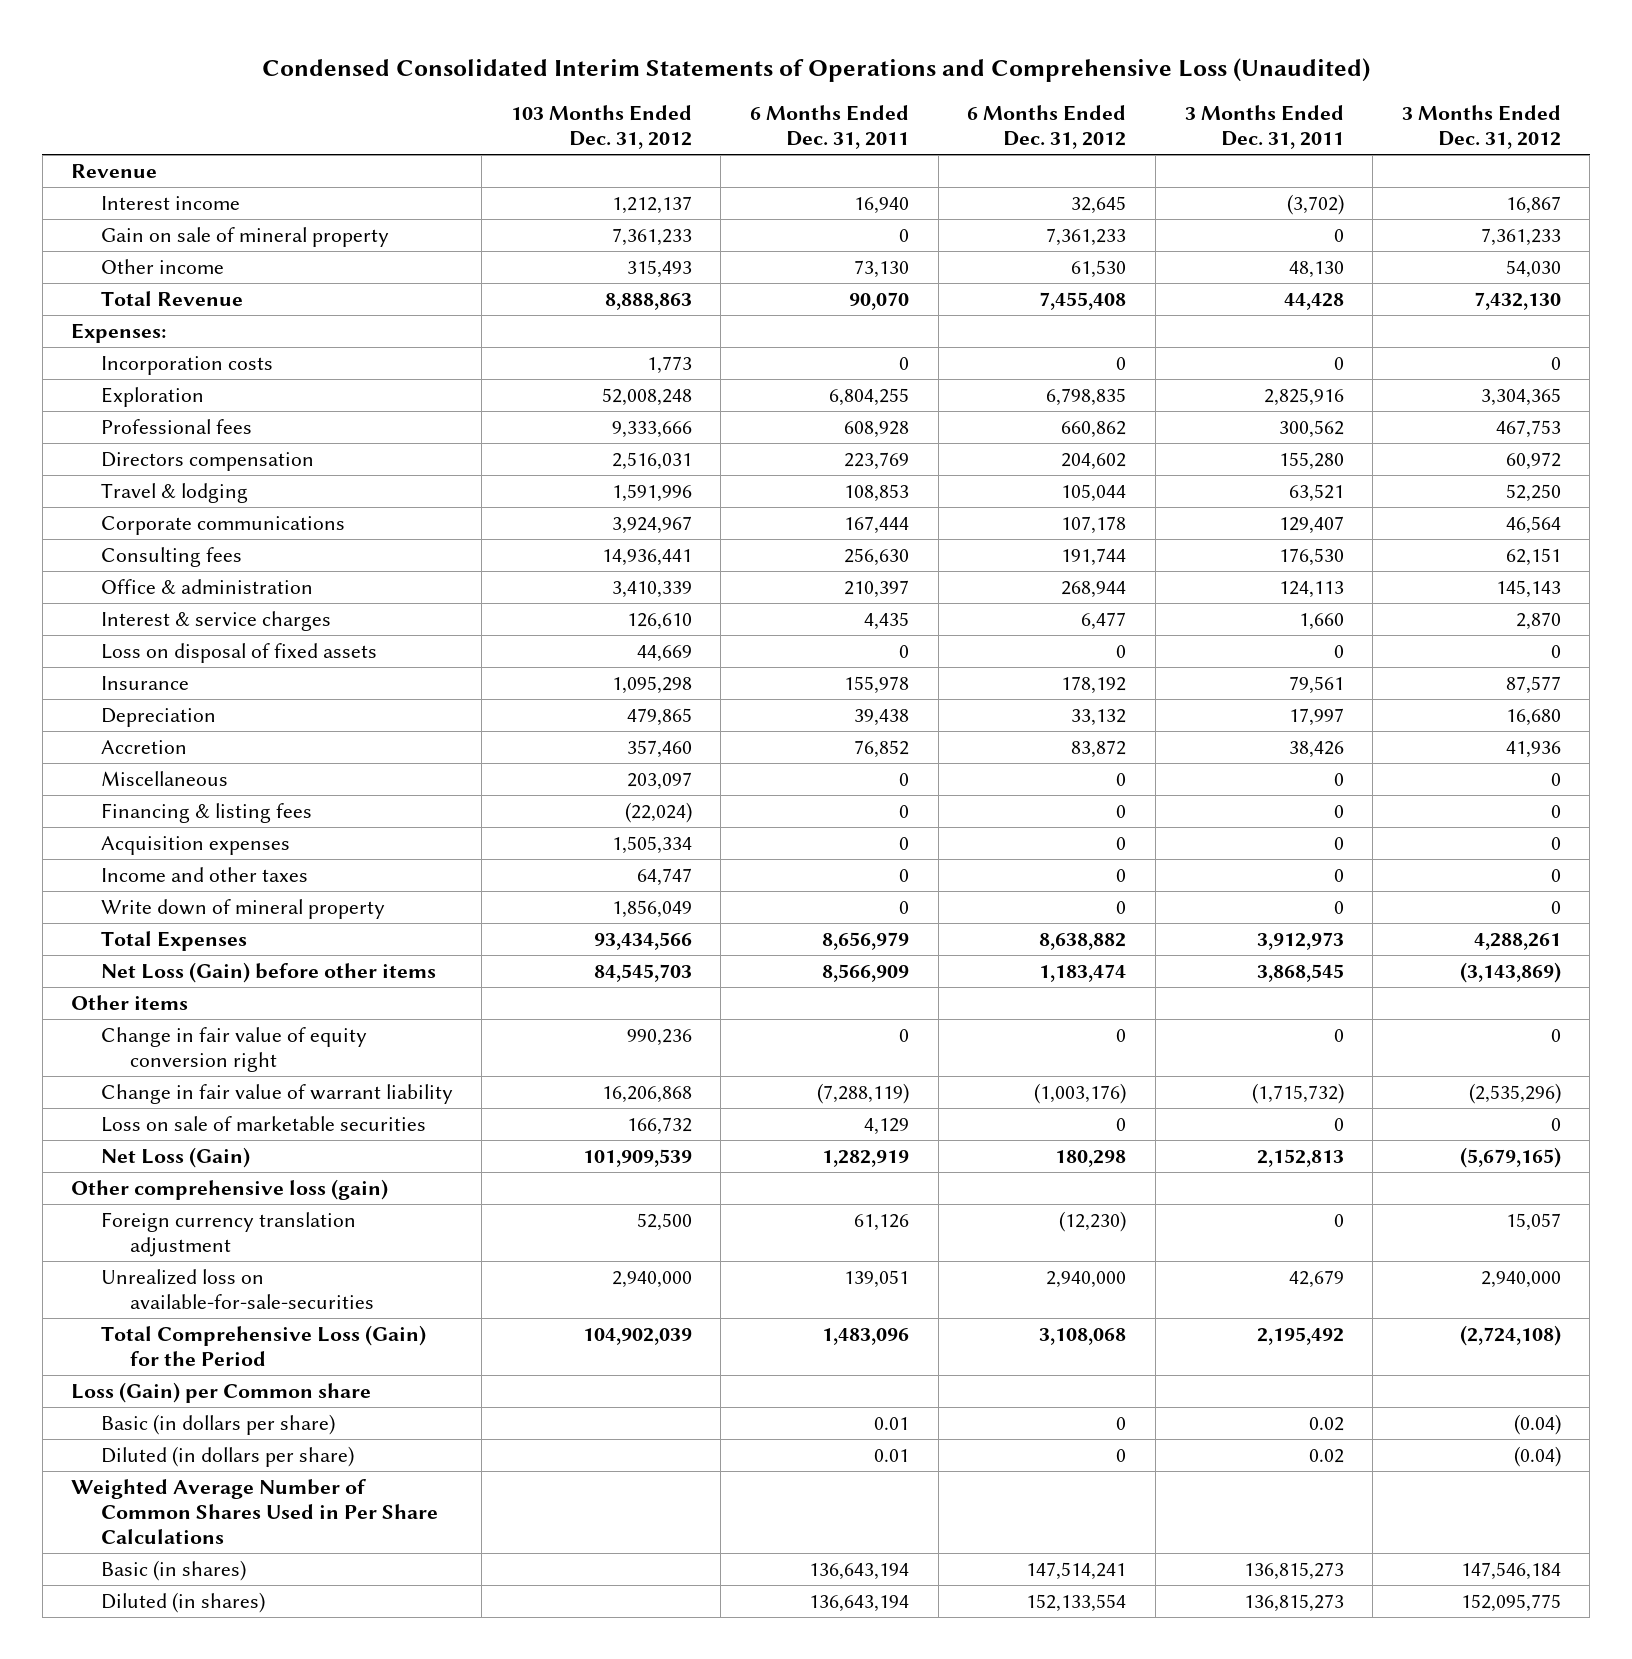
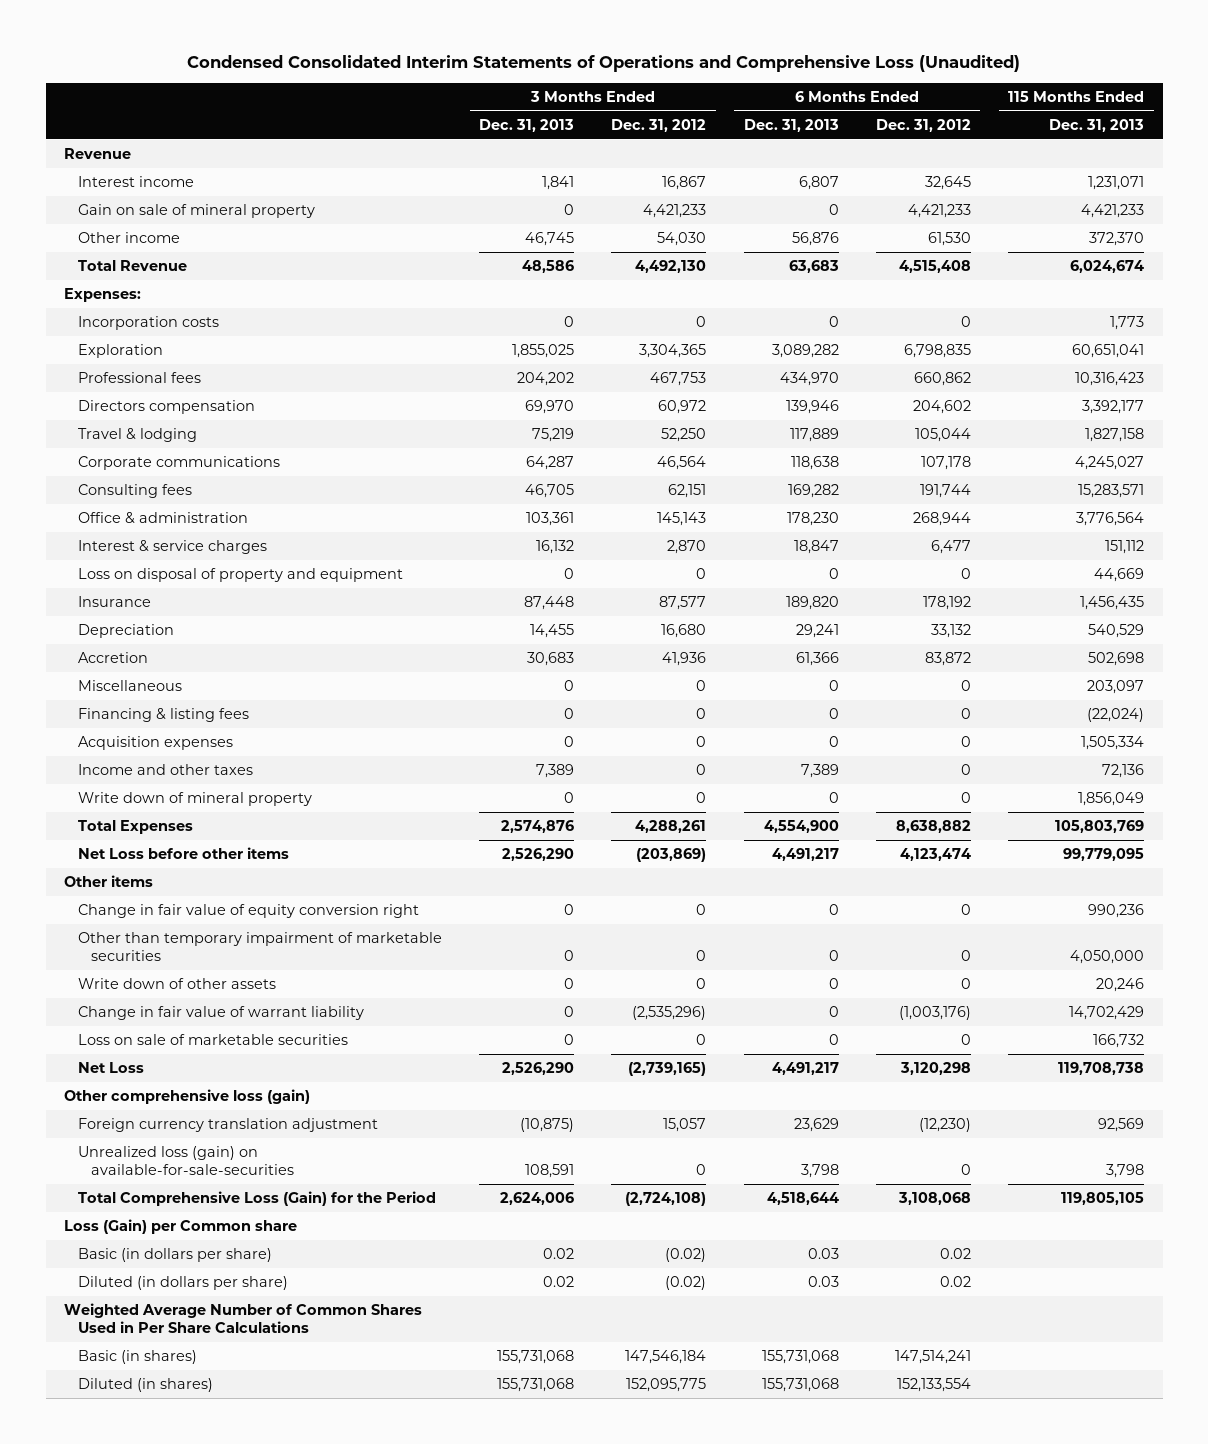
- | 103 Months Ended Dec. 31, 2012 | 6 Months Ended Dec. 31, 2011 | 6 Months Ended Dec. 31, 2012 | 3 Months Ended Dec. 31, 2011 | 3 Months Ended Dec. 31, 2012
+ | 3 Months Ended Dec. 31, 2013 | 3 Months Ended Dec. 31, 2012 | 6 Months Ended Dec. 31, 2013 | 6 Months Ended Dec. 31, 2012 | 115 Months Ended Dec. 31, 2013
- Gain on sale of mineral property | 7,361,233 | 0 | 7,361,233 | 0 | 7,361,233
+ Gain on sale of mineral property | 0 | 4,421,233 | 0 | 4,421,233 | 4,421,233
- Total Revenue | 8,888,863 | 90,070 | 7,455,408 | 44,428 | 7,432,130
+ Total Revenue | 48,586 | 4,492,130 | 63,683 | 4,515,408 | 6,024,674
- Loss on disposal of fixed assets | 44,669 | 0 | 0 | 0 | 0
+ Loss on disposal of property and equipment | 0 | 0 | 0 | 0 | 44,669
- Net Loss (Gain) before other items | 84,545,703 | 8,566,909 | 1,183,474 | 3,868,545 | (3,143,869)
+ Net Loss before other items | 2,526,290 | (203,869) | 4,491,217 | 4,123,474 | 99,779,095
+ Other than temporary impairment of marketable securities | 0 | 0 | 0 | 0 | 4,050,000
+ Write down of other assets | 0 | 0 | 0 | 0 | 20,246
- Net Loss (Gain) | 101,909,539 | 1,282,919 | 180,298 | 2,152,813 | (5,679,165)
+ Net Loss | 2,526,290 | (2,739,165) | 4,491,217 | 3,120,298 | 119,708,738
- Unrealized loss on available-for-sale-securities | 2,940,000 | 139,051 | 2,940,000 | 42,679 | 2,940,000
+ Unrealized loss (gain) on available-for-sale-securities | 108,591 | 0 | 3,798 | 0 | 3,798
- Basic (in dollars per share) | | 0.01 | 0 | 0.02 | (0.04)
- Diluted (in dollars per share) | | 0.01 | 0 | 0.02 | (0.04)
+ Basic (in dollars per share) | 0.02 | (0.02) | 0.03 | 0.02 |
+ Diluted (in dollars per share) | 0.02 | (0.02) | 0.03 | 0.02 |

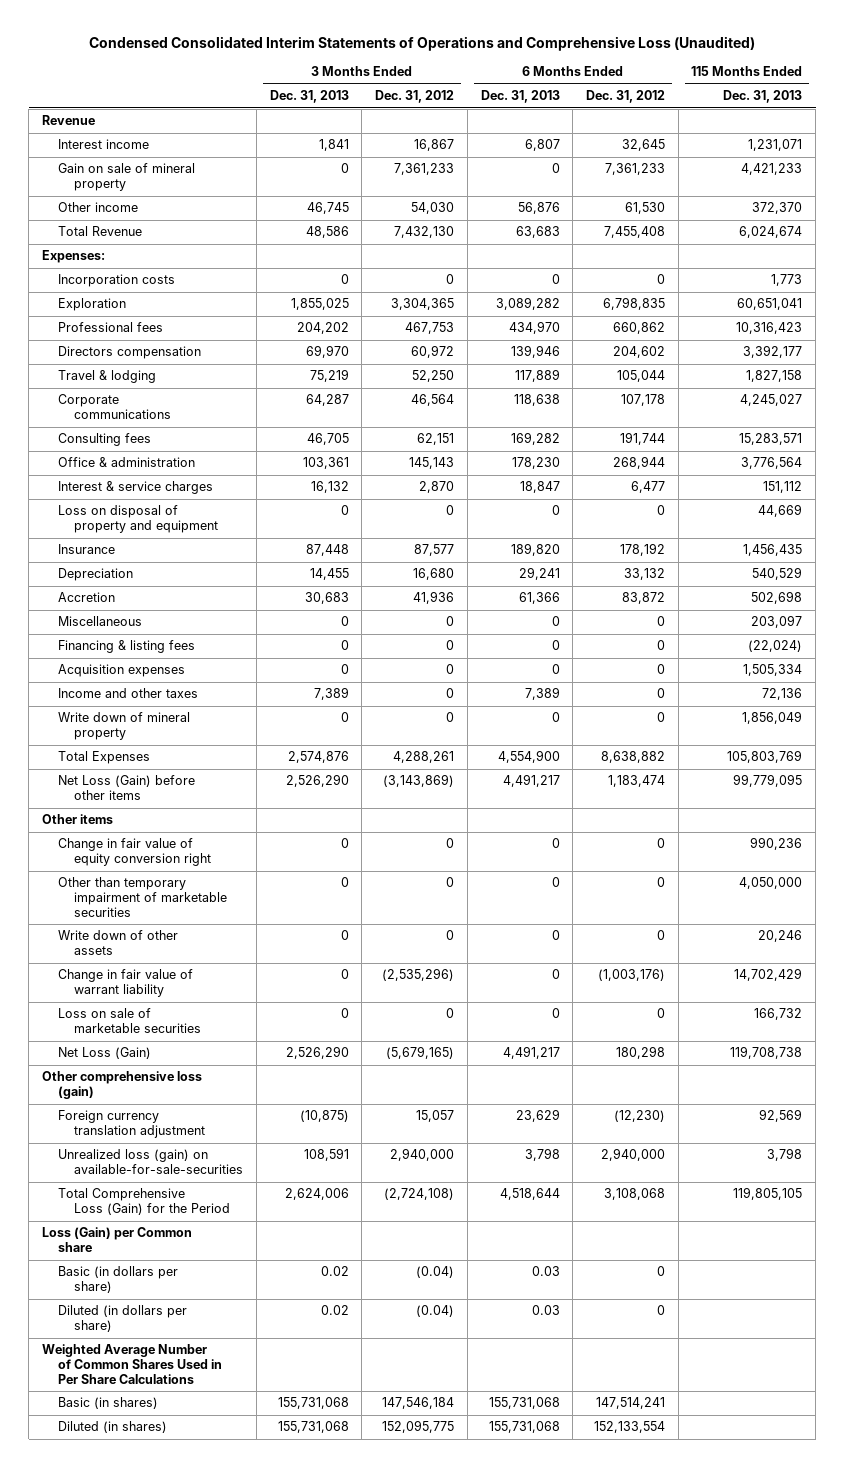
- Gain on sale of mineral property | 0 | 4,421,233 | 0 | 4,421,233 | 4,421,233
+ Gain on sale of mineral property | 0 | 7,361,233 | 0 | 7,361,233 | 4,421,233
- Total Revenue | 48,586 | 4,492,130 | 63,683 | 4,515,408 | 6,024,674
+ Total Revenue | 48,586 | 7,432,130 | 63,683 | 7,455,408 | 6,024,674
- Net Loss before other items | 2,526,290 | (203,869) | 4,491,217 | 4,123,474 | 99,779,095
+ Net Loss (Gain) before other items | 2,526,290 | (3,143,869) | 4,491,217 | 1,183,474 | 99,779,095
- Net Loss | 2,526,290 | (2,739,165) | 4,491,217 | 3,120,298 | 119,708,738
+ Net Loss (Gain) | 2,526,290 | (5,679,165) | 4,491,217 | 180,298 | 119,708,738
- Unrealized loss (gain) on available-for-sale-securities | 108,591 | 0 | 3,798 | 0 | 3,798
+ Unrealized loss (gain) on available-for-sale-securities | 108,591 | 2,940,000 | 3,798 | 2,940,000 | 3,798
- Basic (in dollars per share) | 0.02 | (0.02) | 0.03 | 0.02 |
- Diluted (in dollars per share) | 0.02 | (0.02) | 0.03 | 0.02 |
+ Basic (in dollars per share) | 0.02 | (0.04) | 0.03 | 0 |
+ Diluted (in dollars per share) | 0.02 | (0.04) | 0.03 | 0 |

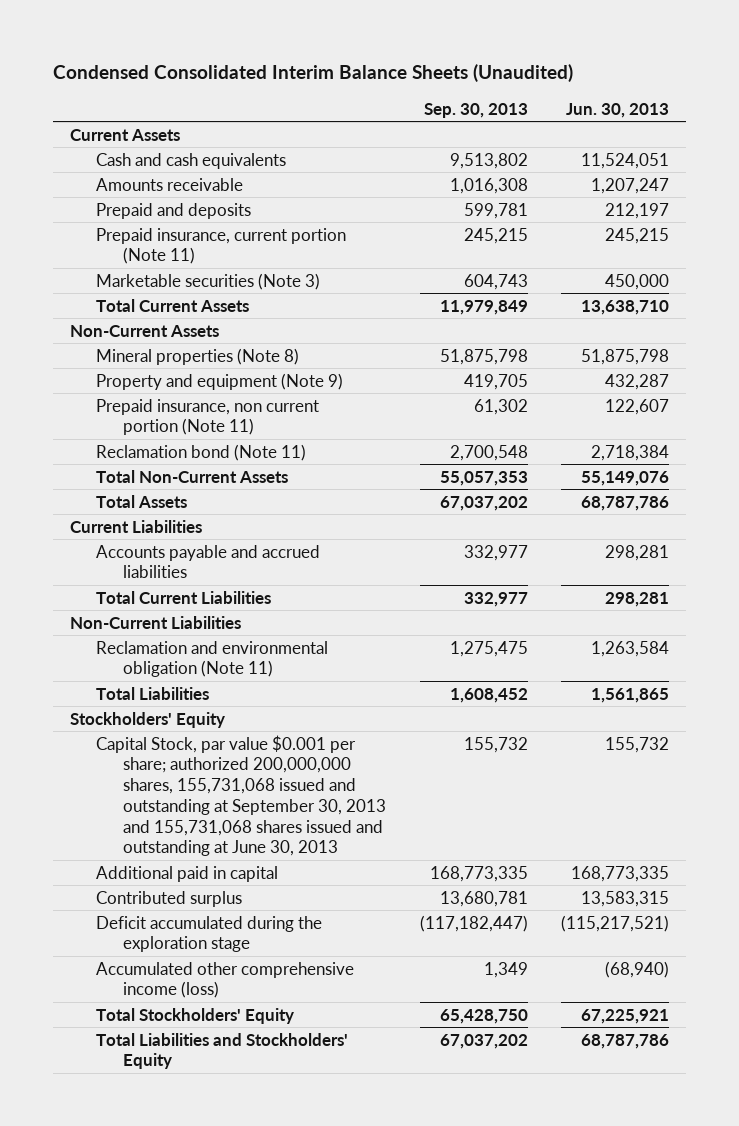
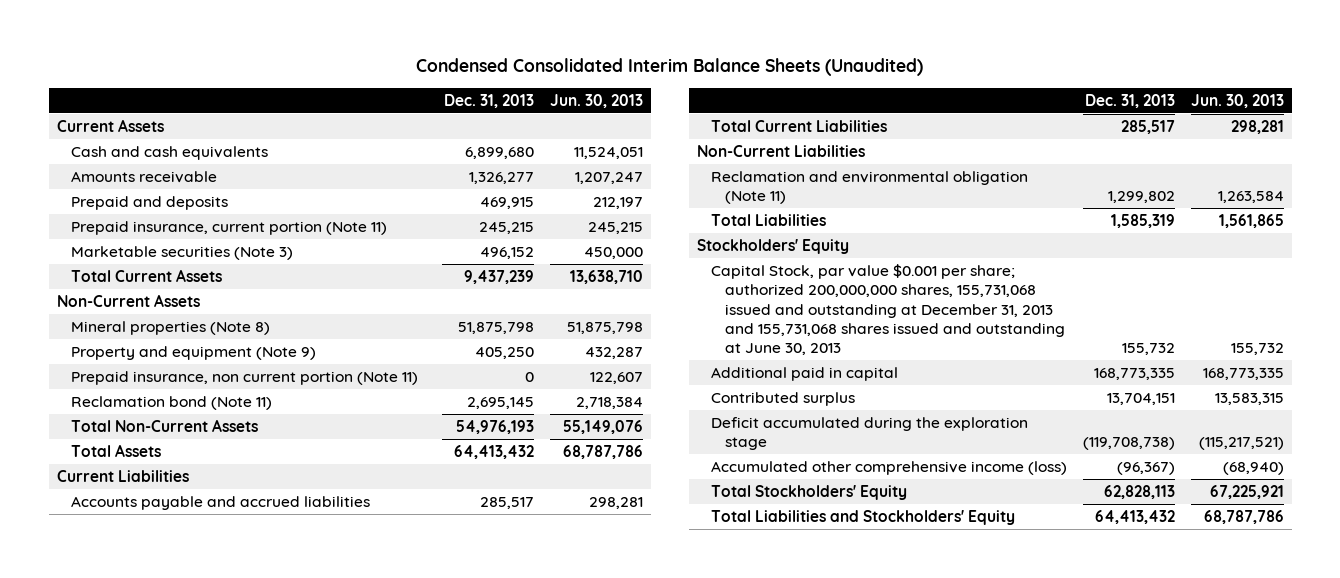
- | Sep. 30, 2013 | Jun. 30, 2013
+ | Dec. 31, 2013 | Jun. 30, 2013
- Capital Stock, par value $0.001 per share; authorized 200,000,000 shares, 155,731,068 issued and outstanding at September 30, 2013 and 155,731,068 shares issued and outstanding at June 30, 2013 | 155,732 | 155,732
+ Capital Stock, par value $0.001 per share; authorized 200,000,000 shares, 155,731,068 issued and outstanding at December 31, 2013 and 155,731,068 shares issued and outstanding at June 30, 2013 | 155,732 | 155,732

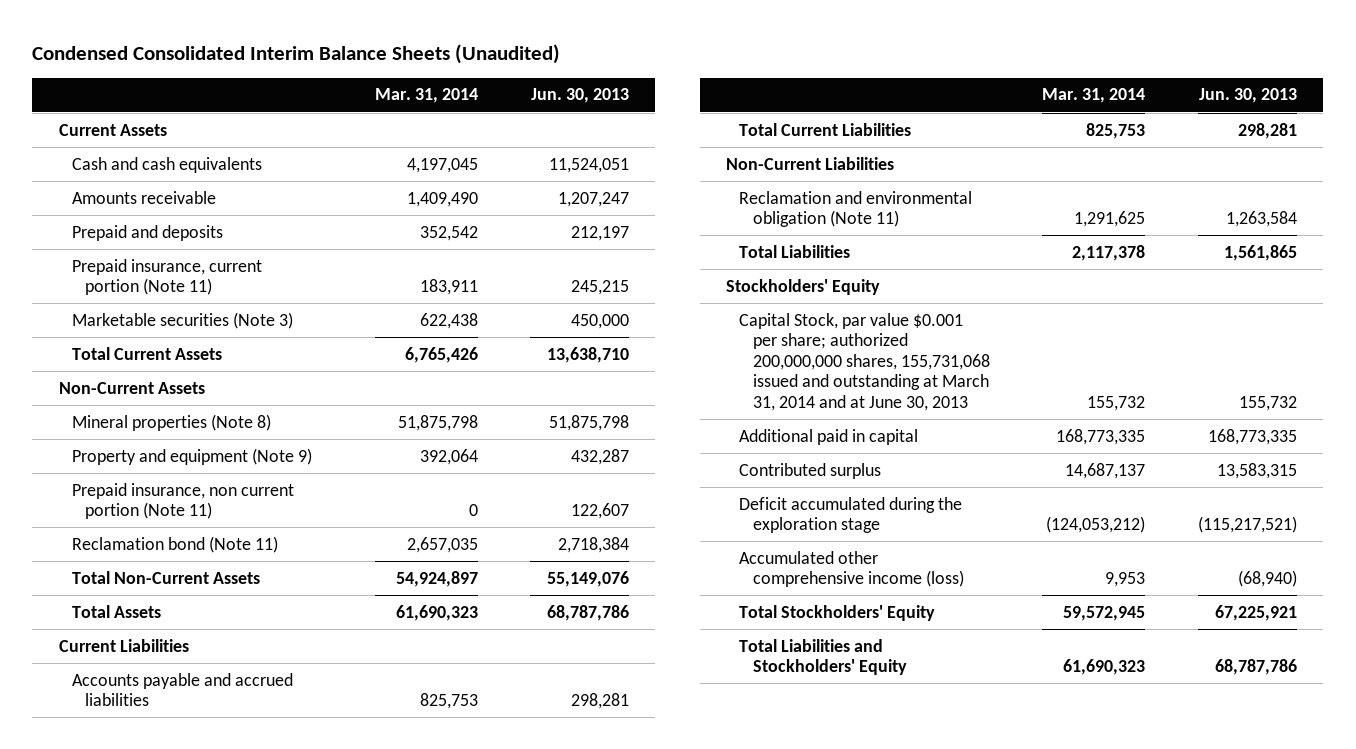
- | Dec. 31, 2013 | Jun. 30, 2013
+ | Mar. 31, 2014 | Jun. 30, 2013
- Capital Stock, par value $0.001 per share; authorized 200,000,000 shares, 155,731,068 issued and outstanding at December 31, 2013 and 155,731,068 shares issued and outstanding at June 30, 2013 | 155,732 | 155,732
+ Capital Stock, par value $0.001 per share; authorized 200,000,000 shares, 155,731,068 issued and outstanding at March 31, 2014 and at June 30, 2013 | 155,732 | 155,732

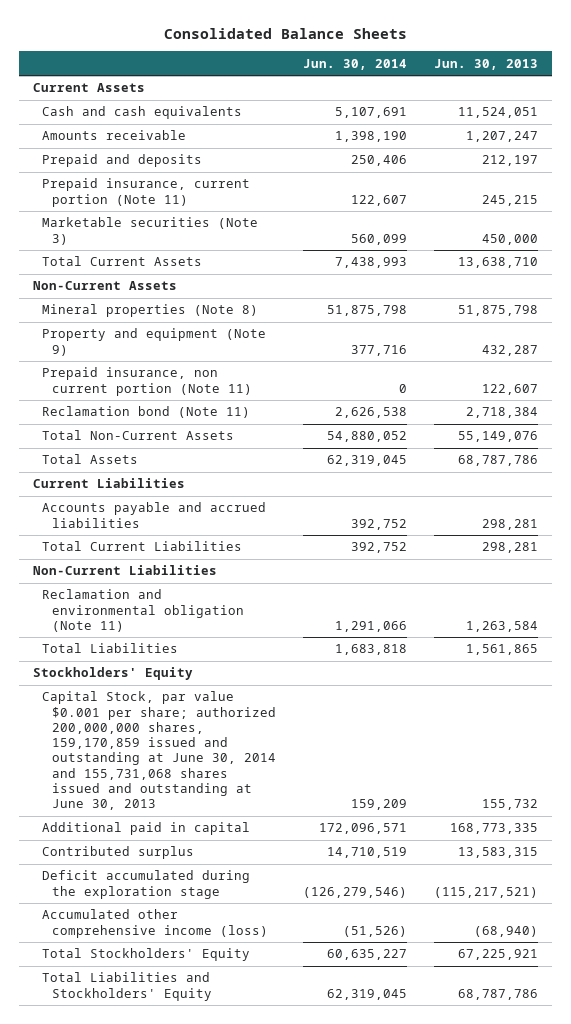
- Condensed Consolidated Interim Balance Sheets (Unaudited)
+ Consolidated Balance Sheets
- | Mar. 31, 2014 | Jun. 30, 2013
+ | Jun. 30, 2014 | Jun. 30, 2013
- Capital Stock, par value $0.001 per share; authorized 200,000,000 shares, 155,731,068 issued and outstanding at March 31, 2014 and at June 30, 2013 | 155,732 | 155,732
+ Capital Stock, par value $0.001 per share; authorized 200,000,000 shares, 159,170,859 issued and outstanding at June 30, 2014 and 155,731,068 shares issued and outstanding at June 30, 2013 | 159,209 | 155,732

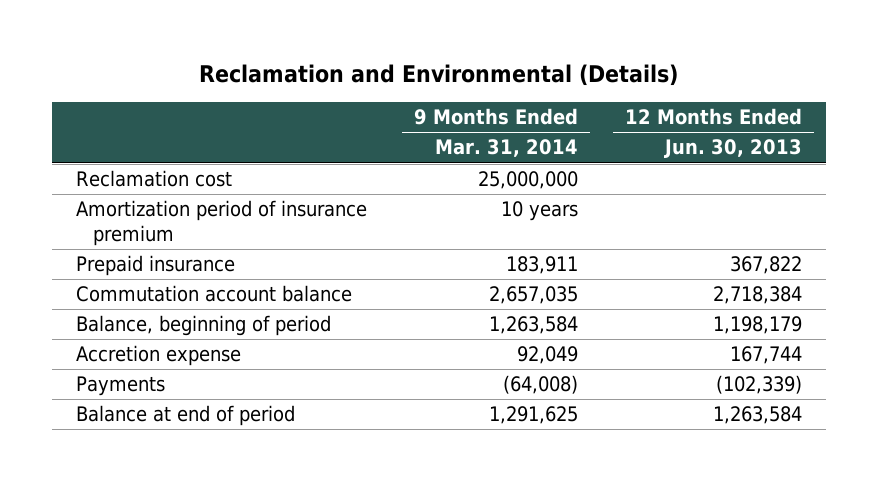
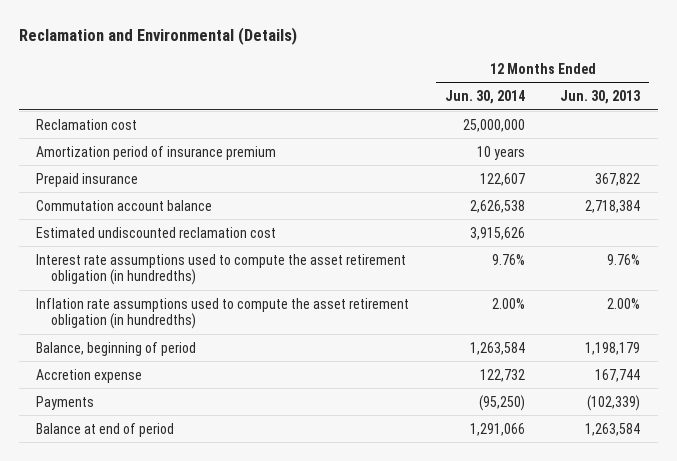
- | 9 Months Ended Mar. 31, 2014 | 12 Months Ended Jun. 30, 2013
+ | 12 Months Ended Jun. 30, 2014 | 12 Months Ended Jun. 30, 2013
+ Estimated undiscounted reclamation cost | 3,915,626 |
+ Interest rate assumptions used to compute the asset retirement obligation (in hundredths) | 9.76% | 9.76%
+ Inflation rate assumptions used to compute the asset retirement obligation (in hundredths) | 2.00% | 2.00%

